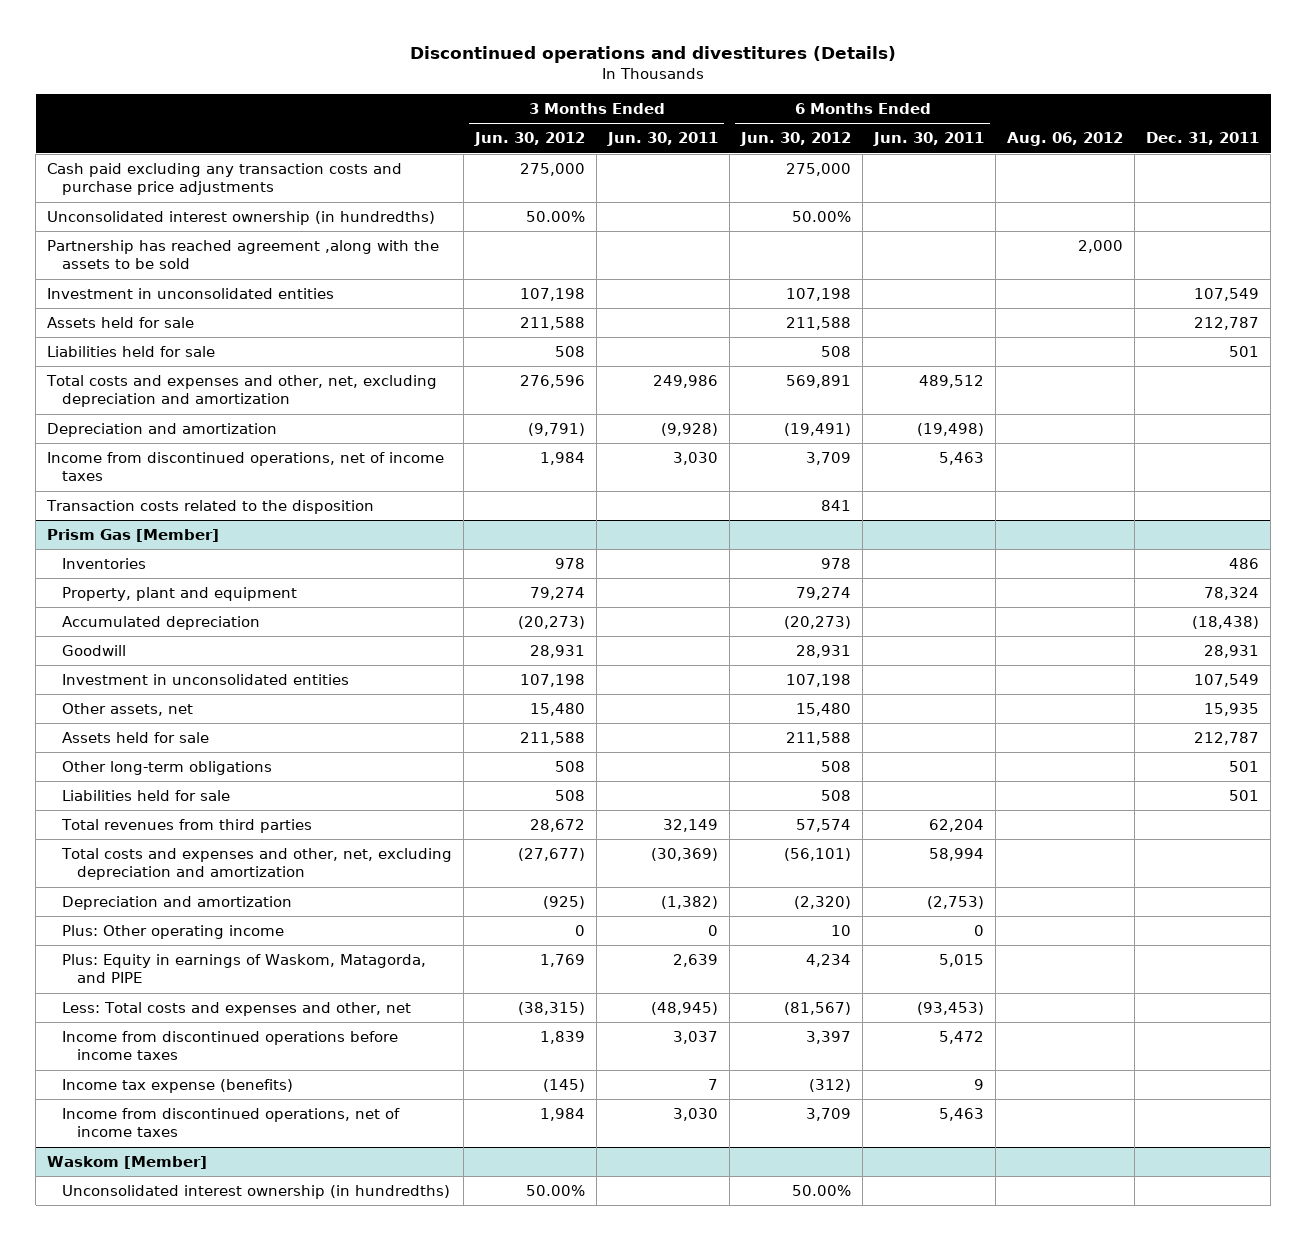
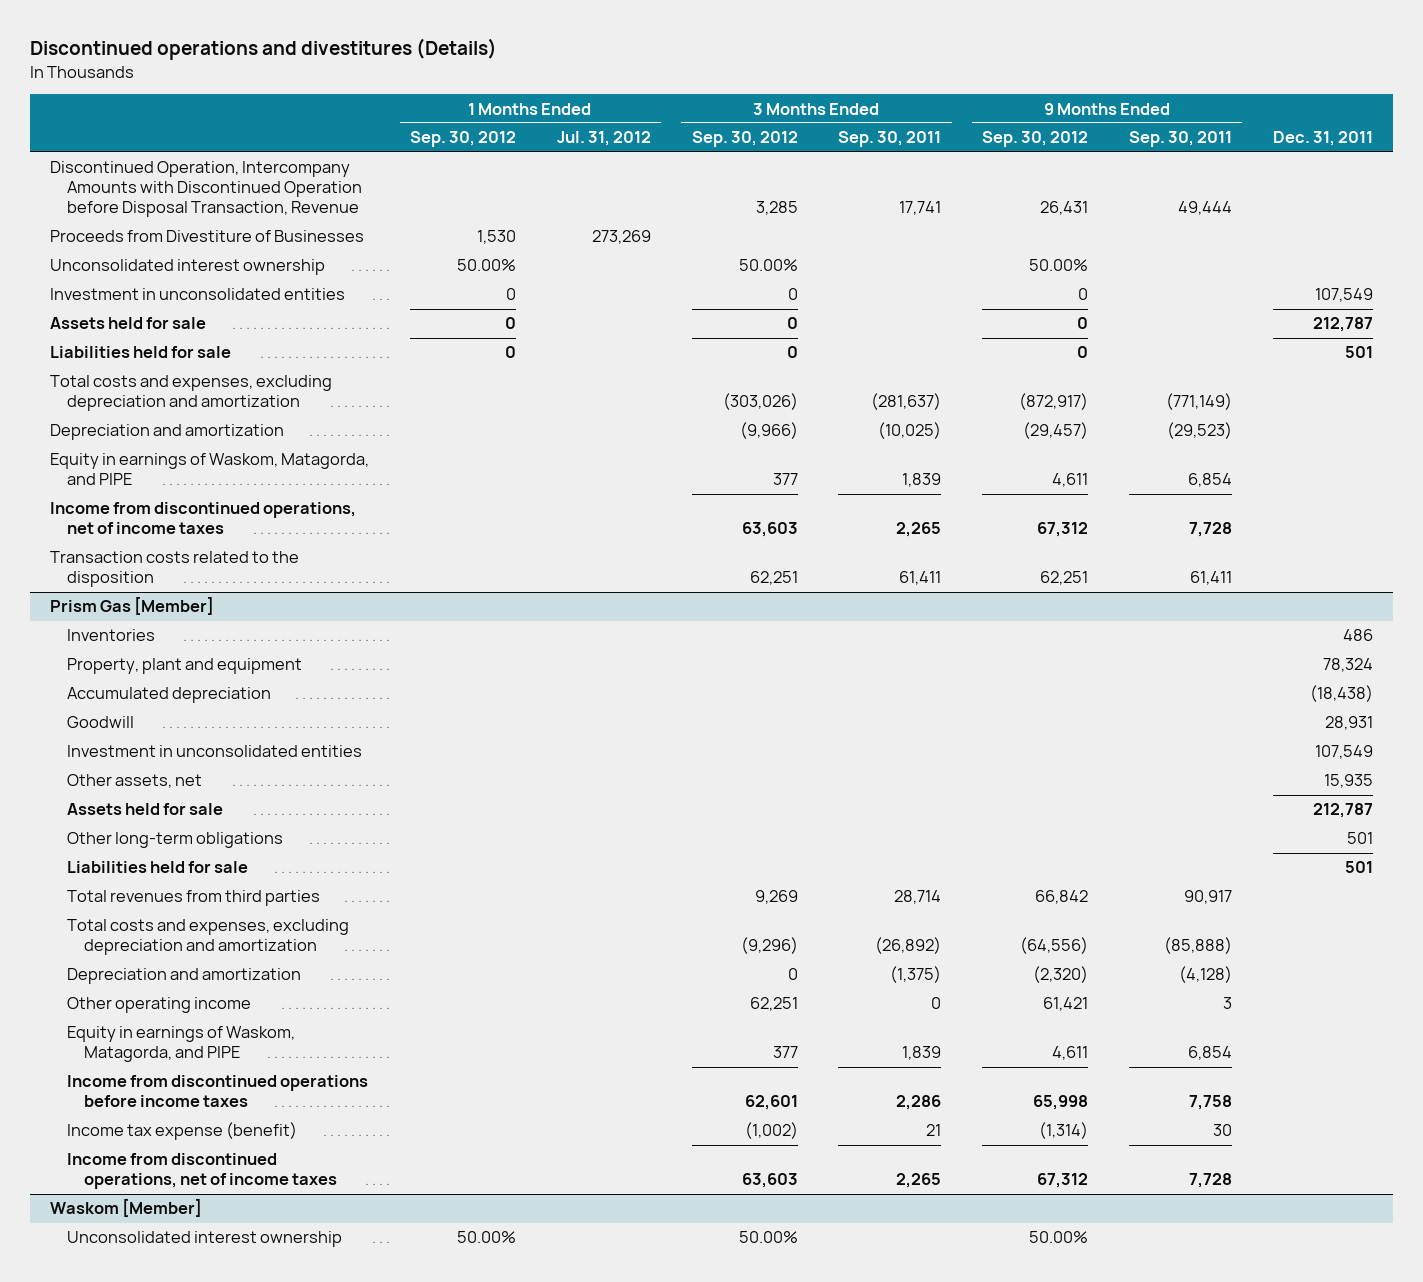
- | 3 Months Ended Jun. 30, 2012 | 3 Months Ended Jun. 30, 2011 | 6 Months Ended Jun. 30, 2012 | 6 Months Ended Jun. 30, 2011 | Aug. 06, 2012 | Dec. 31, 2011
+ | 1 Months Ended Sep. 30, 2012 | 1 Months Ended Jul. 31, 2012 | 3 Months Ended Sep. 30, 2012 | 3 Months Ended Sep. 30, 2011 | 9 Months Ended Sep. 30, 2012 | 9 Months Ended Sep. 30, 2011 | Dec. 31, 2011
- Cash paid excluding any transaction costs and purchase price adjustments | 275,000 | | 275,000 | | |
- Unconsolidated interest ownership (in hundredths) | 50.00% | | 50.00% | | |
- Partnership has reached agreement ,along with the assets to be sold | | | | | 2,000 |
+ Discontinued Operation, Intercompany Amounts with Discontinued Operation before Disposal Transaction, Revenue | | | 3,285 | 17,741 | 26,431 | 49,444 |
+ Proceeds from Divestiture of Businesses | 1,530 | 273,269 | | | | |
+ Unconsolidated interest ownership | 50.00% | | 50.00% | | 50.00% | |
- Total costs and expenses and other, net, excluding depreciation and amortization | 276,596 | 249,986 | 569,891 | 489,512 | |
+ Total costs and expenses, excluding depreciation and amortization | | | (303,026) | (281,637) | (872,917) | (771,149) |
+ Equity in earnings of Waskom, Matagorda, and PIPE | | | 377 | 1,839 | 4,611 | 6,854 |
@ Prism Gas [Member]
- Total costs and expenses and other, net, excluding depreciation and amortization | (27,677) | (30,369) | (56,101) | 58,994 | |
+ Total costs and expenses, excluding depreciation and amortization | | | (9,296) | (26,892) | (64,556) | (85,888) |
- Plus: Other operating income | 0 | 0 | 10 | 0 | |
- Plus: Equity in earnings of Waskom, Matagorda, and PIPE | 1,769 | 2,639 | 4,234 | 5,015 | |
- Less: Total costs and expenses and other, net | (38,315) | (48,945) | (81,567) | (93,453) | |
+ Other operating income | | | 62,251 | 0 | 61,421 | 3 |
+ Equity in earnings of Waskom, Matagorda, and PIPE | | | 377 | 1,839 | 4,611 | 6,854 |
- Income tax expense (benefits) | (145) | 7 | (312) | 9 | |
+ Income tax expense (benefit) | | | (1,002) | 21 | (1,314) | 30 |
@ Waskom [Member]
- Unconsolidated interest ownership (in hundredths) | 50.00% | | 50.00% | | |
+ Unconsolidated interest ownership | 50.00% | | 50.00% | | 50.00% | |

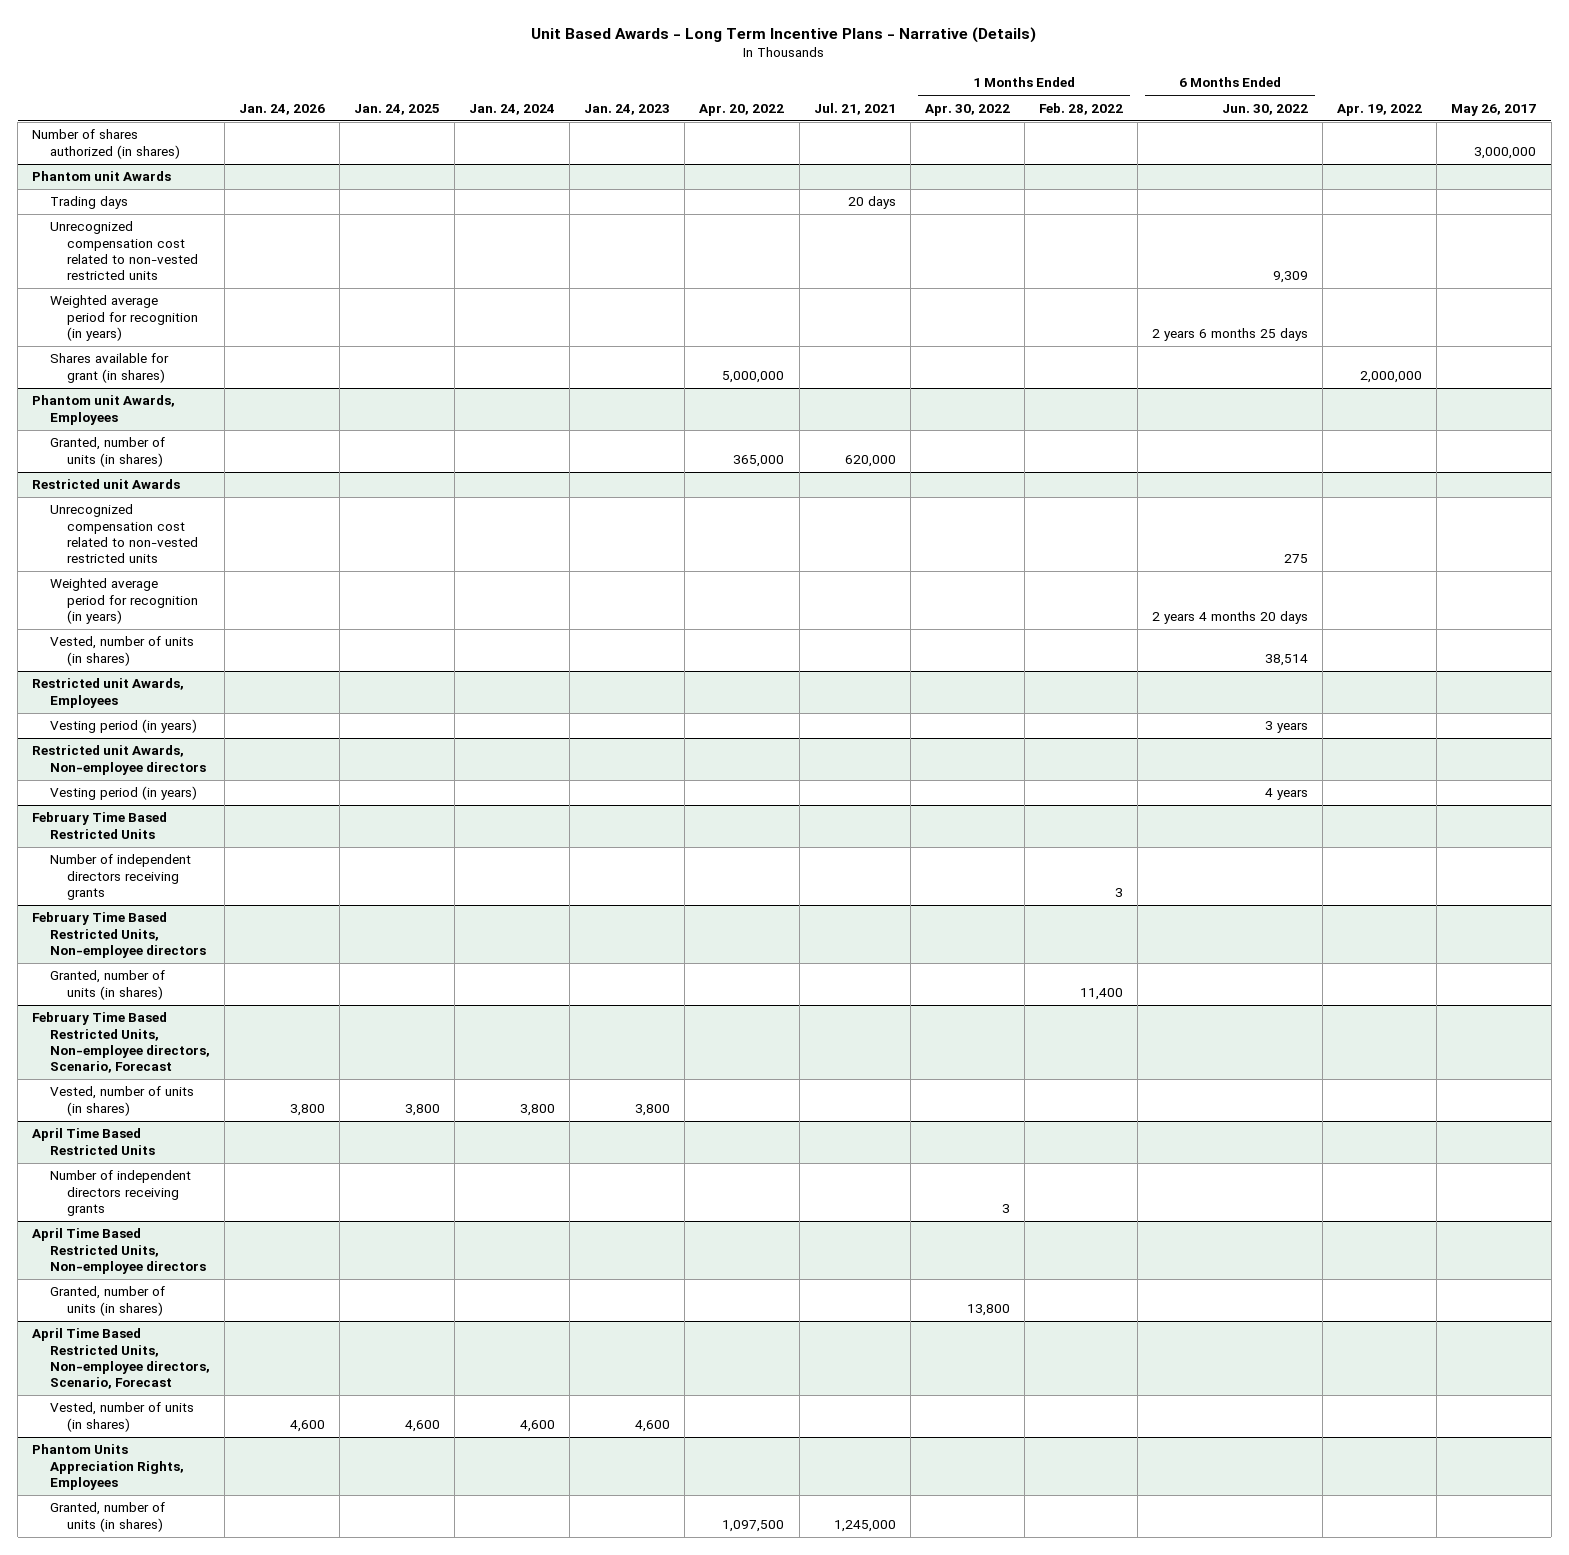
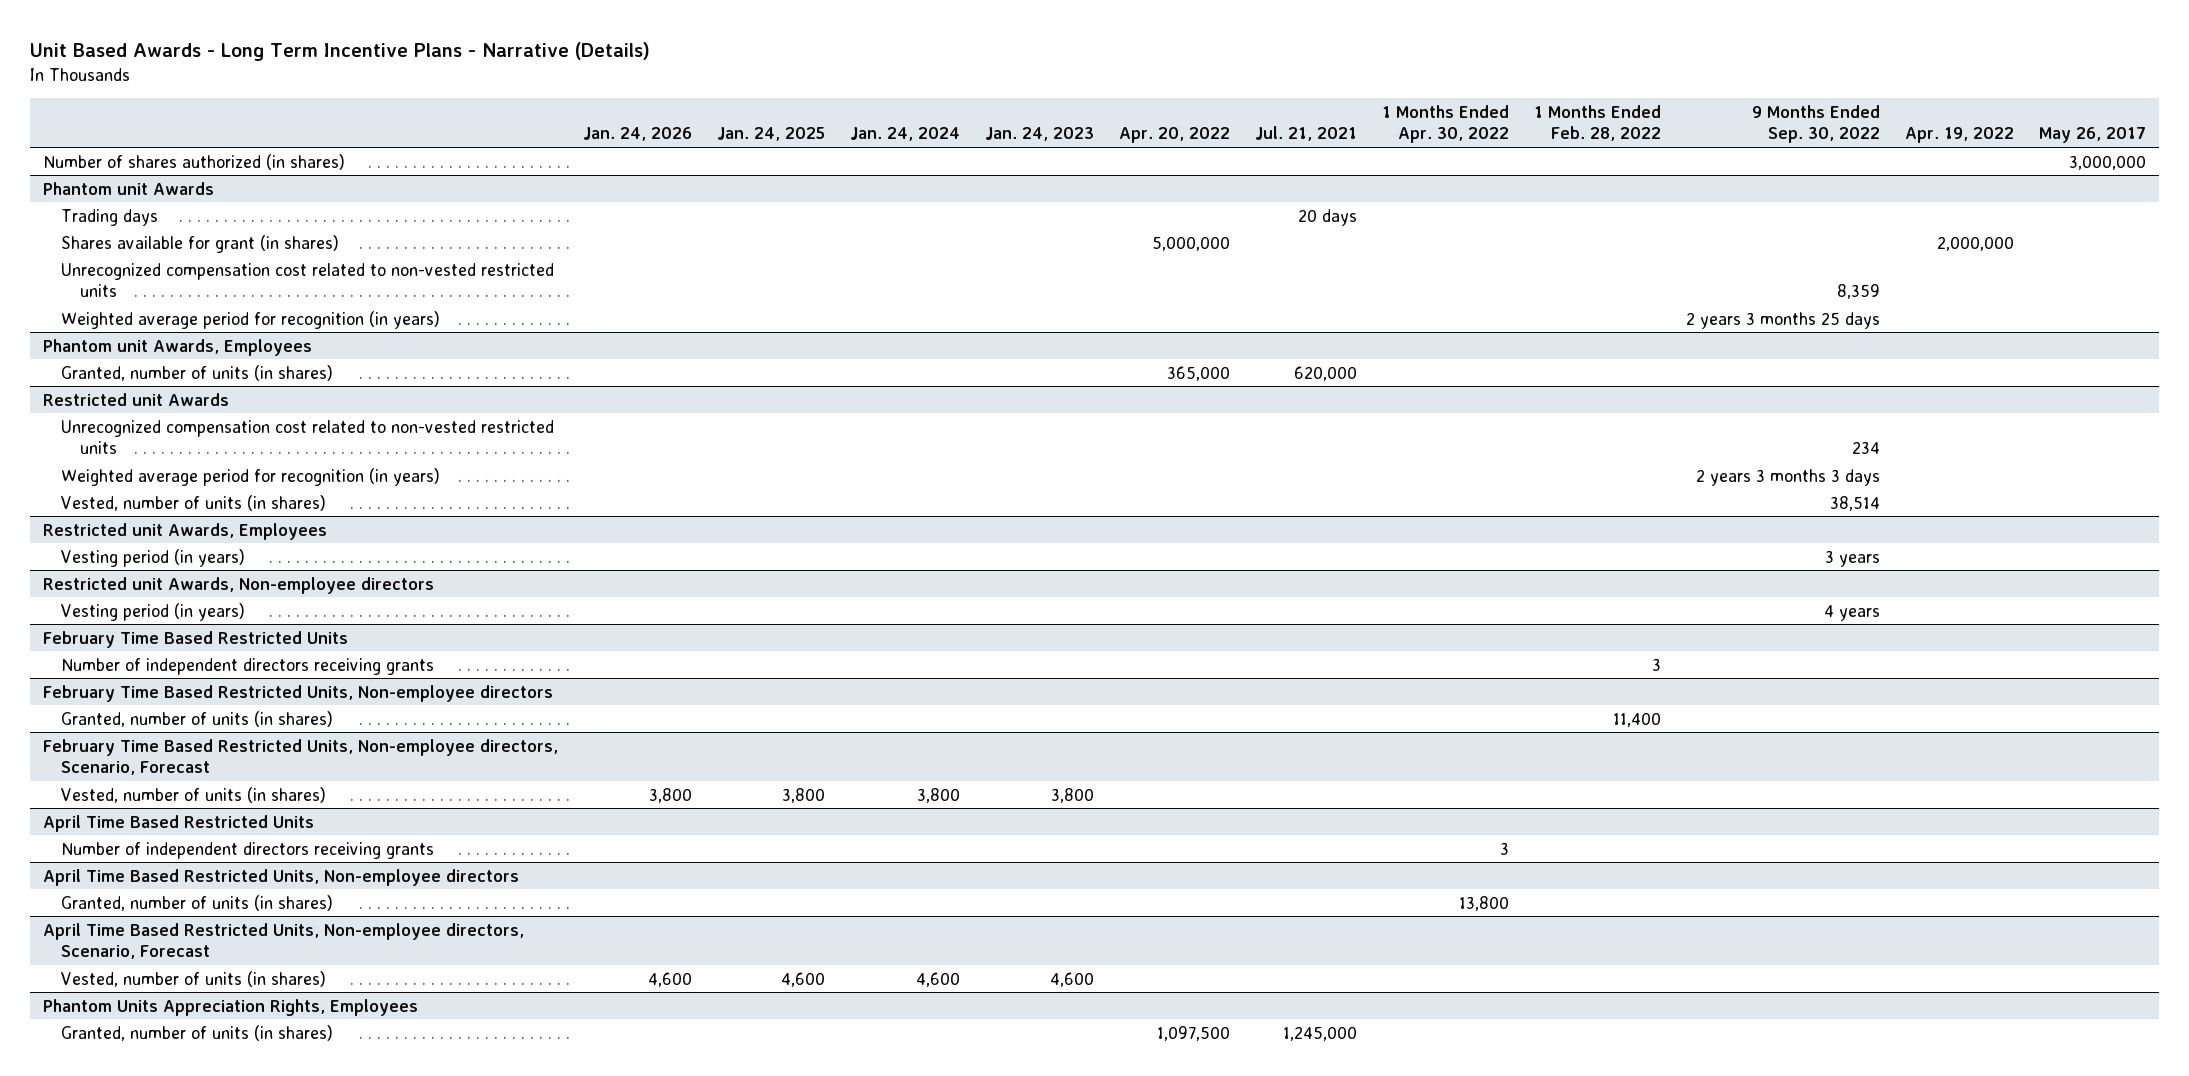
- | Jan. 24, 2026 | Jan. 24, 2025 | Jan. 24, 2024 | Jan. 24, 2023 | Apr. 20, 2022 | Jul. 21, 2021 | 1 Months Ended Apr. 30, 2022 | 1 Months Ended Feb. 28, 2022 | 6 Months Ended Jun. 30, 2022 | Apr. 19, 2022 | May 26, 2017
+ | Jan. 24, 2026 | Jan. 24, 2025 | Jan. 24, 2024 | Jan. 24, 2023 | Apr. 20, 2022 | Jul. 21, 2021 | 1 Months Ended Apr. 30, 2022 | 1 Months Ended Feb. 28, 2022 | 9 Months Ended Sep. 30, 2022 | Apr. 19, 2022 | May 26, 2017
@ Phantom unit Awards
moved up: Shares available for grant (in shares) | | | | | 5,000,000 | | | | | 2,000,000 |

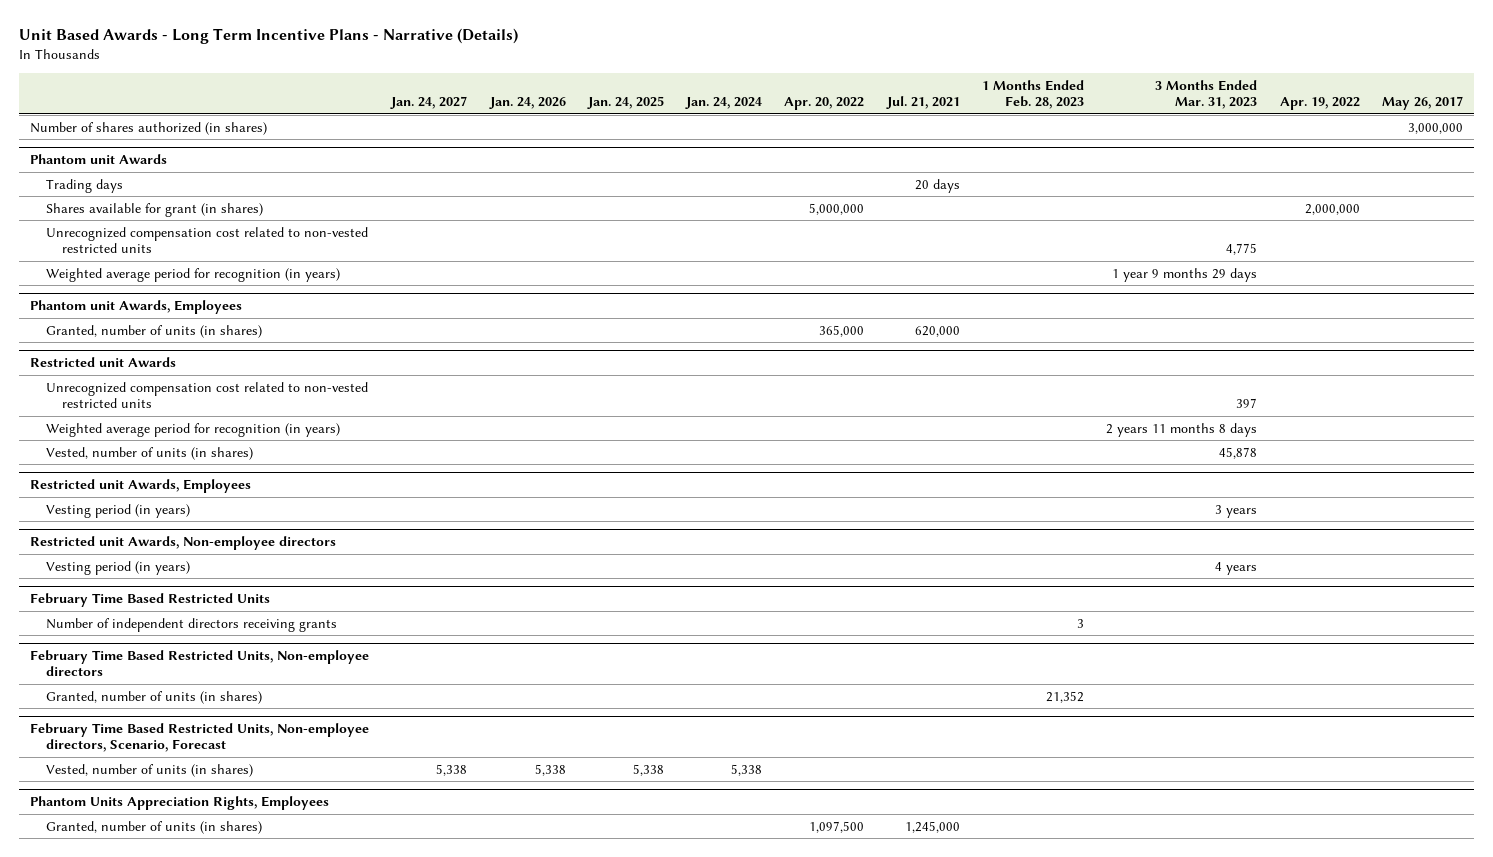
- | Jan. 24, 2026 | Jan. 24, 2025 | Jan. 24, 2024 | Jan. 24, 2023 | Apr. 20, 2022 | Jul. 21, 2021 | 1 Months Ended Apr. 30, 2022 | 1 Months Ended Feb. 28, 2022 | 9 Months Ended Sep. 30, 2022 | Apr. 19, 2022 | May 26, 2017
+ | Jan. 24, 2027 | Jan. 24, 2026 | Jan. 24, 2025 | Jan. 24, 2024 | Apr. 20, 2022 | Jul. 21, 2021 | 1 Months Ended Feb. 28, 2023 | 3 Months Ended Mar. 31, 2023 | Apr. 19, 2022 | May 26, 2017
@ February Time Based Restricted Units, Non-employee directors, Scenario, Forecast
- Vested, number of units (in shares) | 3,800 | 3,800 | 3,800 | 3,800 | | | | | | |
- April Time Based Restricted Units
- Number of independent directors receiving grants | | | | | | | 3 | | | |
- April Time Based Restricted Units, Non-employee directors
- Granted, number of units (in shares) | | | | | | | 13,800 | | | |
- April Time Based Restricted Units, Non-employee directors, Scenario, Forecast
- Vested, number of units (in shares) | 4,600 | 4,600 | 4,600 | 4,600 | | | | | | |
@ February Time Based Restricted Units, Non-employee directors, Scenario, Forecast
+ Vested, number of units (in shares) | 5,338 | 5,338 | 5,338 | 5,338 | | | | | |

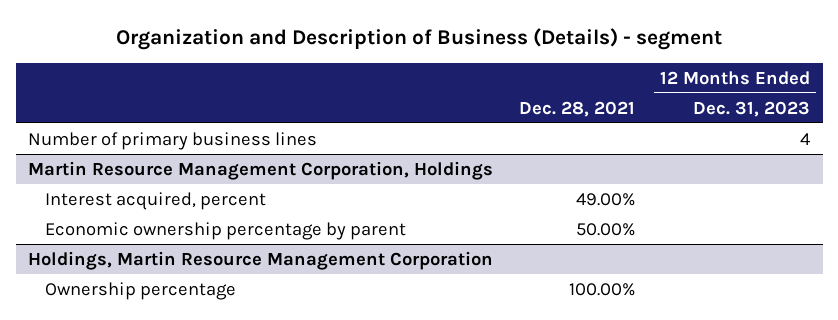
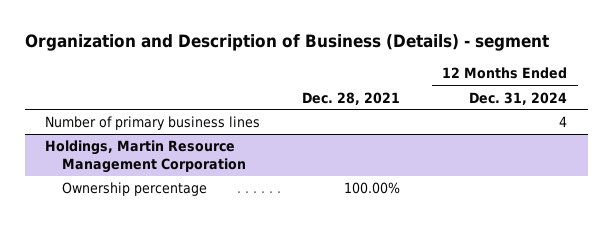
- | Dec. 28, 2021 | 12 Months Ended Dec. 31, 2023
+ | Dec. 28, 2021 | 12 Months Ended Dec. 31, 2024
- Martin Resource Management Corporation, Holdings
- Interest acquired, percent | 49.00% |
- Economic ownership percentage by parent | 50.00% |

